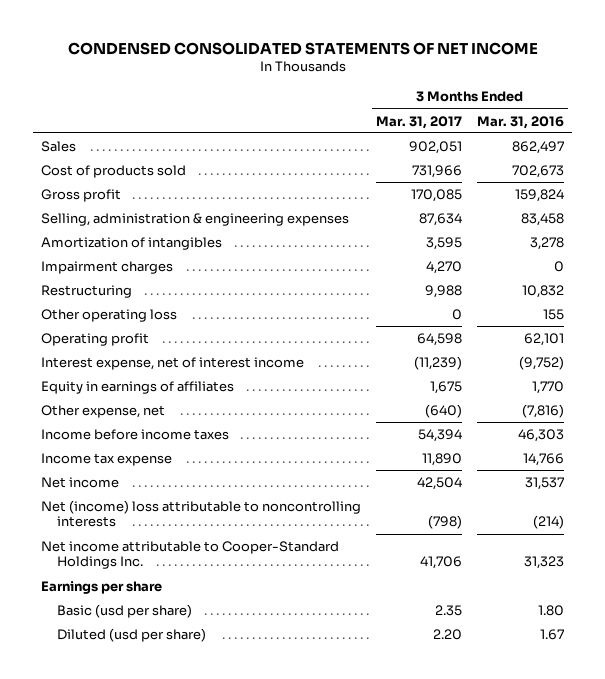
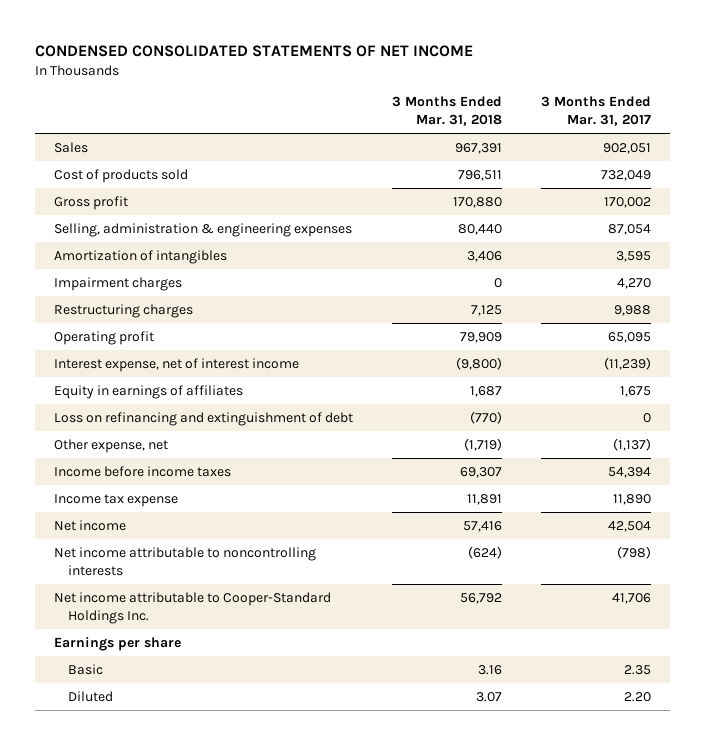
- | 3 Months Ended Mar. 31, 2017 | 3 Months Ended Mar. 31, 2016
+ | 3 Months Ended Mar. 31, 2018 | 3 Months Ended Mar. 31, 2017
- Cost of products sold | 731,966 | 702,673
- Gross profit | 170,085 | 159,824
- Selling, administration & engineering expenses | 87,634 | 83,458
+ Cost of products sold | 796,511 | 732,049
+ Gross profit | 170,880 | 170,002
+ Selling, administration & engineering expenses | 80,440 | 87,054
- Restructuring | 9,988 | 10,832
- Other operating loss | 0 | 155
- Operating profit | 64,598 | 62,101
+ Restructuring charges | 7,125 | 9,988
+ Operating profit | 79,909 | 65,095
- Other expense, net | (640) | (7,816)
+ Loss on refinancing and extinguishment of debt | (770) | 0
+ Other expense, net | (1,719) | (1,137)
- Net (income) loss attributable to noncontrolling interests | (798) | (214)
+ Net income attributable to noncontrolling interests | (624) | (798)
- Basic (usd per share) | 2.35 | 1.80
- Diluted (usd per share) | 2.20 | 1.67
+ Basic | 3.16 | 2.35
+ Diluted | 3.07 | 2.20

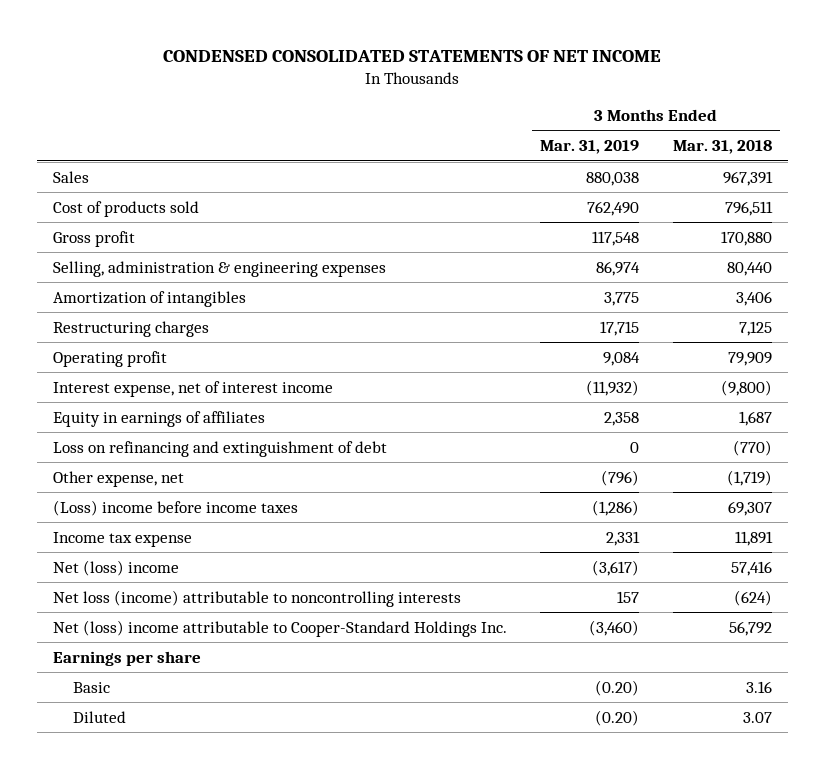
- | 3 Months Ended Mar. 31, 2018 | 3 Months Ended Mar. 31, 2017
+ | 3 Months Ended Mar. 31, 2019 | 3 Months Ended Mar. 31, 2018
- Impairment charges | 0 | 4,270
- Income before income taxes | 69,307 | 54,394
+ (Loss) income before income taxes | (1,286) | 69,307
- Net income | 57,416 | 42,504
- Net income attributable to noncontrolling interests | (624) | (798)
- Net income attributable to Cooper-Standard Holdings Inc. | 56,792 | 41,706
+ Net (loss) income | (3,617) | 57,416
+ Net loss (income) attributable to noncontrolling interests | 157 | (624)
+ Net (loss) income attributable to Cooper-Standard Holdings Inc. | (3,460) | 56,792

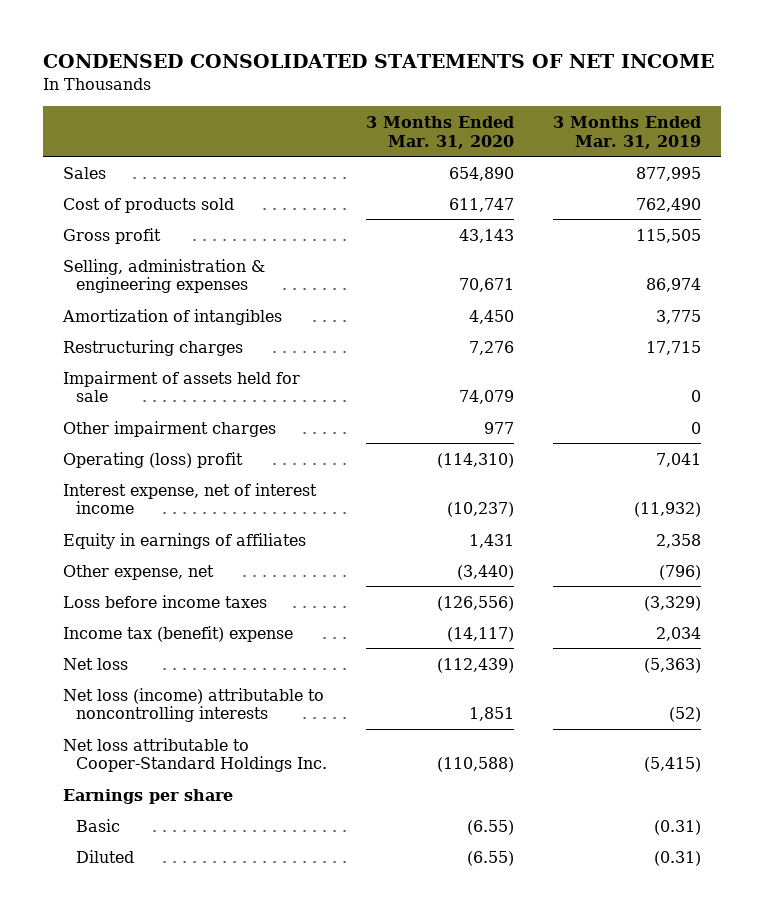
- | 3 Months Ended Mar. 31, 2019 | 3 Months Ended Mar. 31, 2018
+ | 3 Months Ended Mar. 31, 2020 | 3 Months Ended Mar. 31, 2019
- Sales | 880,038 | 967,391
+ Sales | 654,890 | 877,995
- Gross profit | 117,548 | 170,880
+ Gross profit | 43,143 | 115,505
- Operating profit | 9,084 | 79,909
+ Impairment of assets held for sale | 74,079 | 0
+ Other impairment charges | 977 | 0
+ Operating (loss) profit | (114,310) | 7,041
- Loss on refinancing and extinguishment of debt | 0 | (770)
- (Loss) income before income taxes | (1,286) | 69,307
- Income tax expense | 2,331 | 11,891
- Net (loss) income | (3,617) | 57,416
- Net loss (income) attributable to noncontrolling interests | 157 | (624)
- Net (loss) income attributable to Cooper-Standard Holdings Inc. | (3,460) | 56,792
+ Loss before income taxes | (126,556) | (3,329)
+ Income tax (benefit) expense | (14,117) | 2,034
+ Net loss | (112,439) | (5,363)
+ Net loss (income) attributable to noncontrolling interests | 1,851 | (52)
+ Net loss attributable to Cooper-Standard Holdings Inc. | (110,588) | (5,415)
- Basic | (0.20) | 3.16
- Diluted | (0.20) | 3.07
+ Basic | (6.55) | (0.31)
+ Diluted | (6.55) | (0.31)

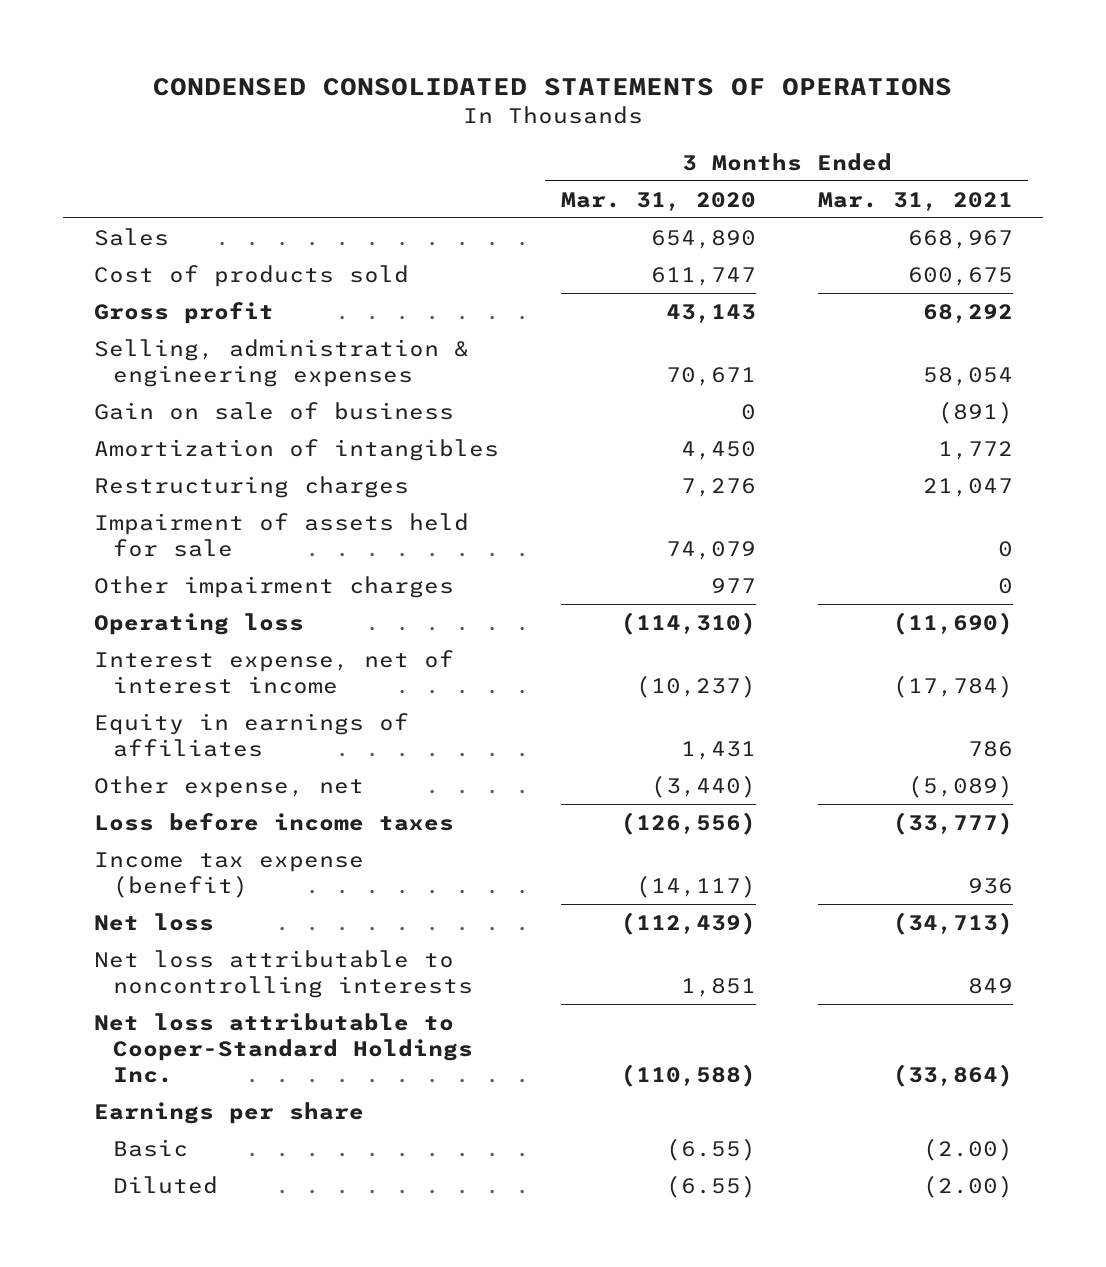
- CONDENSED CONSOLIDATED STATEMENTS OF NET INCOME
+ CONDENSED CONSOLIDATED STATEMENTS OF OPERATIONS
- | 3 Months Ended Mar. 31, 2020 | 3 Months Ended Mar. 31, 2019
+ | 3 Months Ended Mar. 31, 2020 | 3 Months Ended Mar. 31, 2021
+ Gain on sale of business | 0 | (891)
- Operating (loss) profit | (114,310) | 7,041
+ Operating loss | (114,310) | (11,690)
- Income tax (benefit) expense | (14,117) | 2,034
+ Income tax expense (benefit) | (14,117) | 936
- Net loss (income) attributable to noncontrolling interests | 1,851 | (52)
+ Net loss attributable to noncontrolling interests | 1,851 | 849

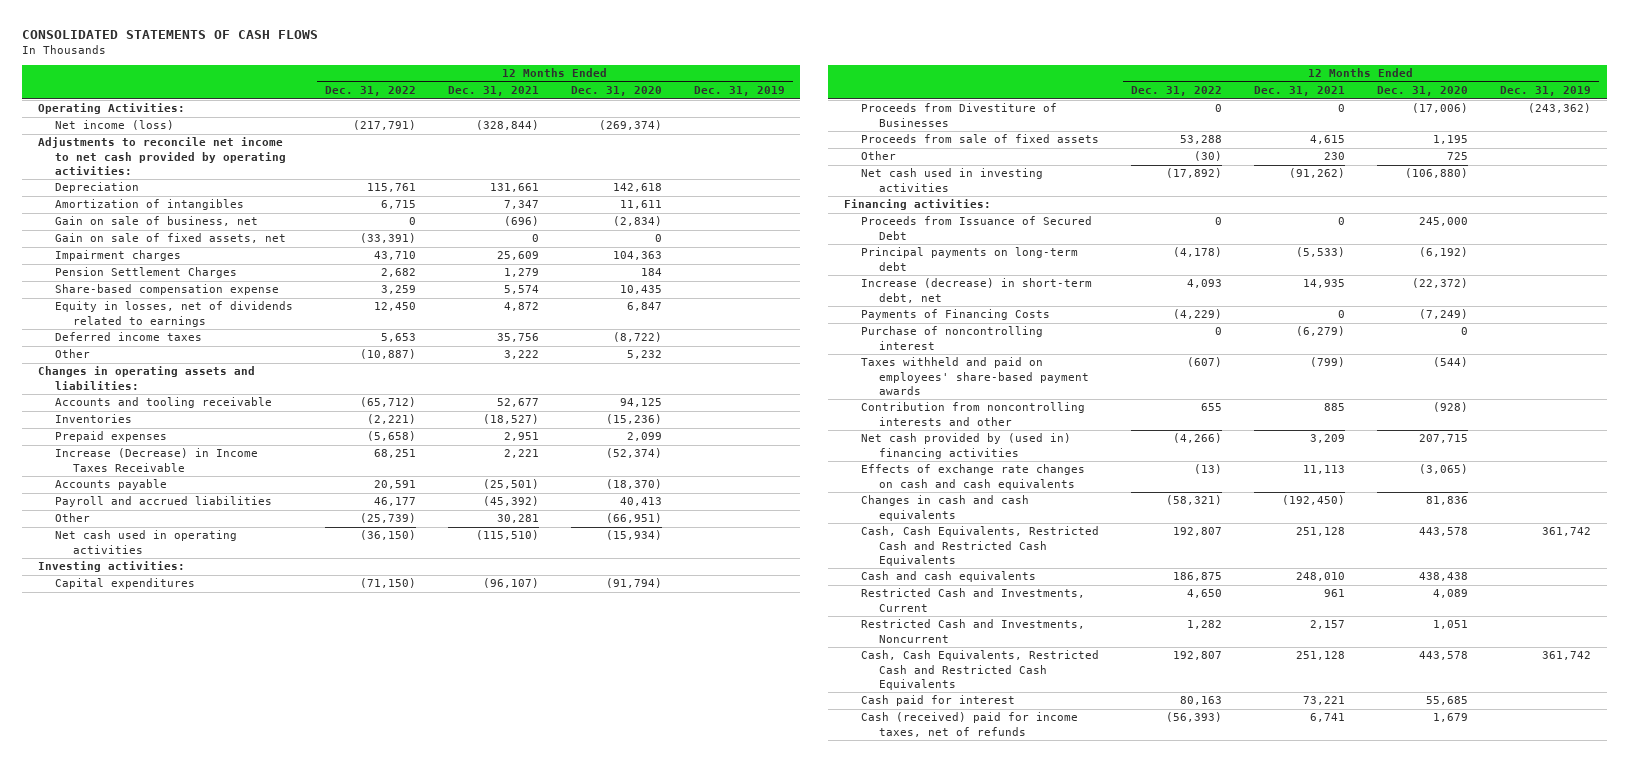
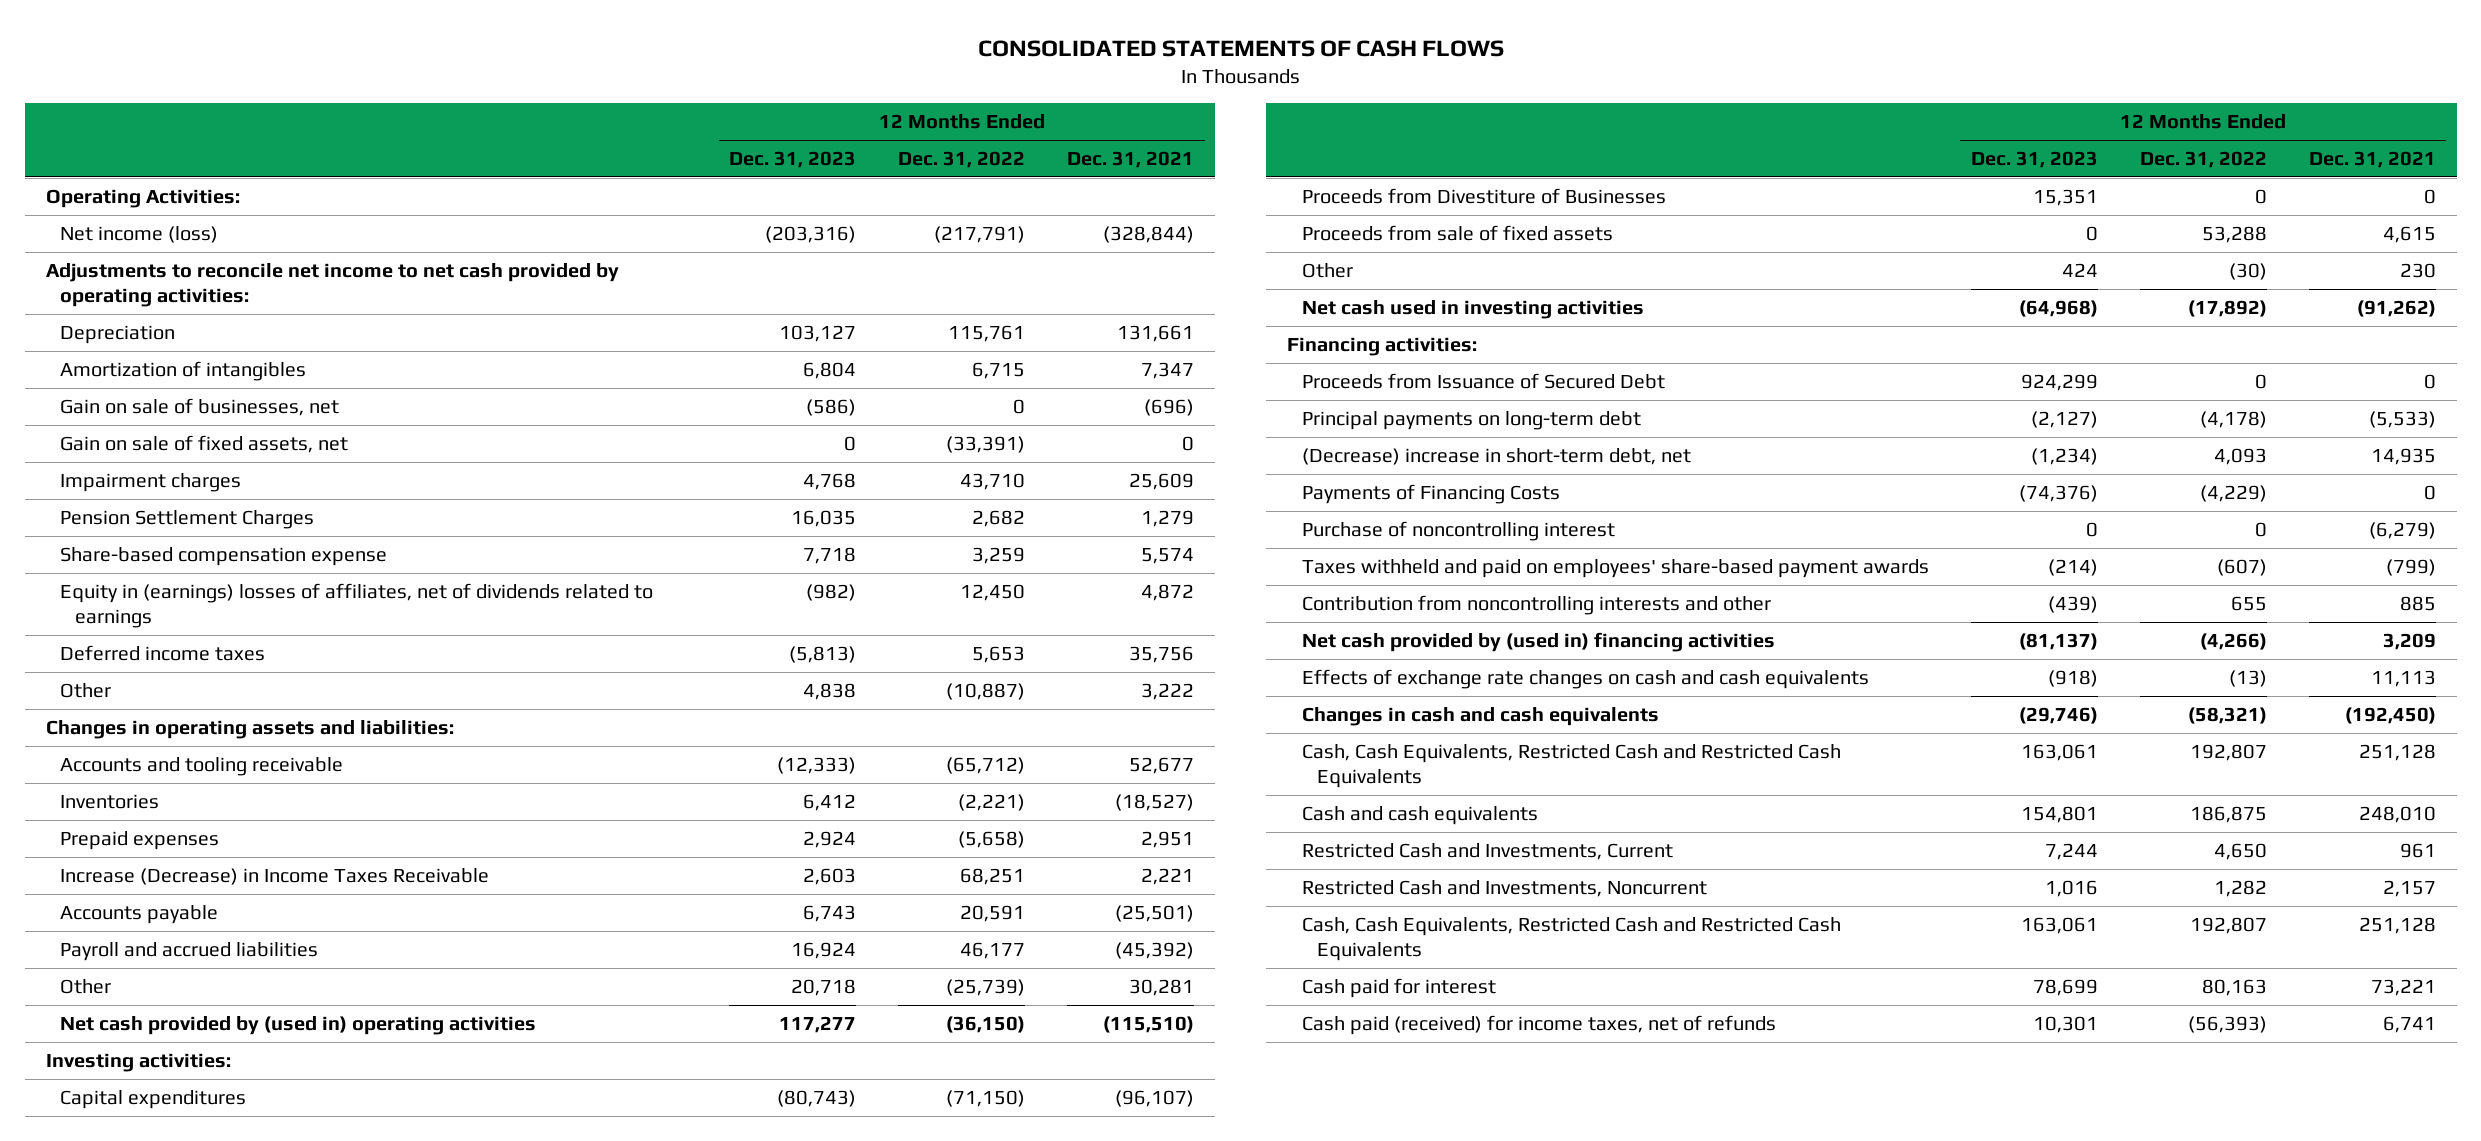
- | 12 Months Ended Dec. 31, 2022 | 12 Months Ended Dec. 31, 2021 | 12 Months Ended Dec. 31, 2020 | 12 Months Ended Dec. 31, 2019
+ | 12 Months Ended Dec. 31, 2023 | 12 Months Ended Dec. 31, 2022 | 12 Months Ended Dec. 31, 2021
- Gain on sale of business, net | 0 | (696) | (2,834) |
+ Gain on sale of businesses, net | (586) | 0 | (696)
- Equity in losses, net of dividends related to earnings | 12,450 | 4,872 | 6,847 |
+ Equity in (earnings) losses of affiliates, net of dividends related to earnings | (982) | 12,450 | 4,872
- Net cash used in operating activities | (36,150) | (115,510) | (15,934) |
+ Net cash provided by (used in) operating activities | 117,277 | (36,150) | (115,510)
- Increase (decrease) in short-term debt, net | 4,093 | 14,935 | (22,372) |
+ (Decrease) increase in short-term debt, net | (1,234) | 4,093 | 14,935
- Cash (received) paid for income taxes, net of refunds | (56,393) | 6,741 | 1,679 |
+ Cash paid (received) for income taxes, net of refunds | 10,301 | (56,393) | 6,741

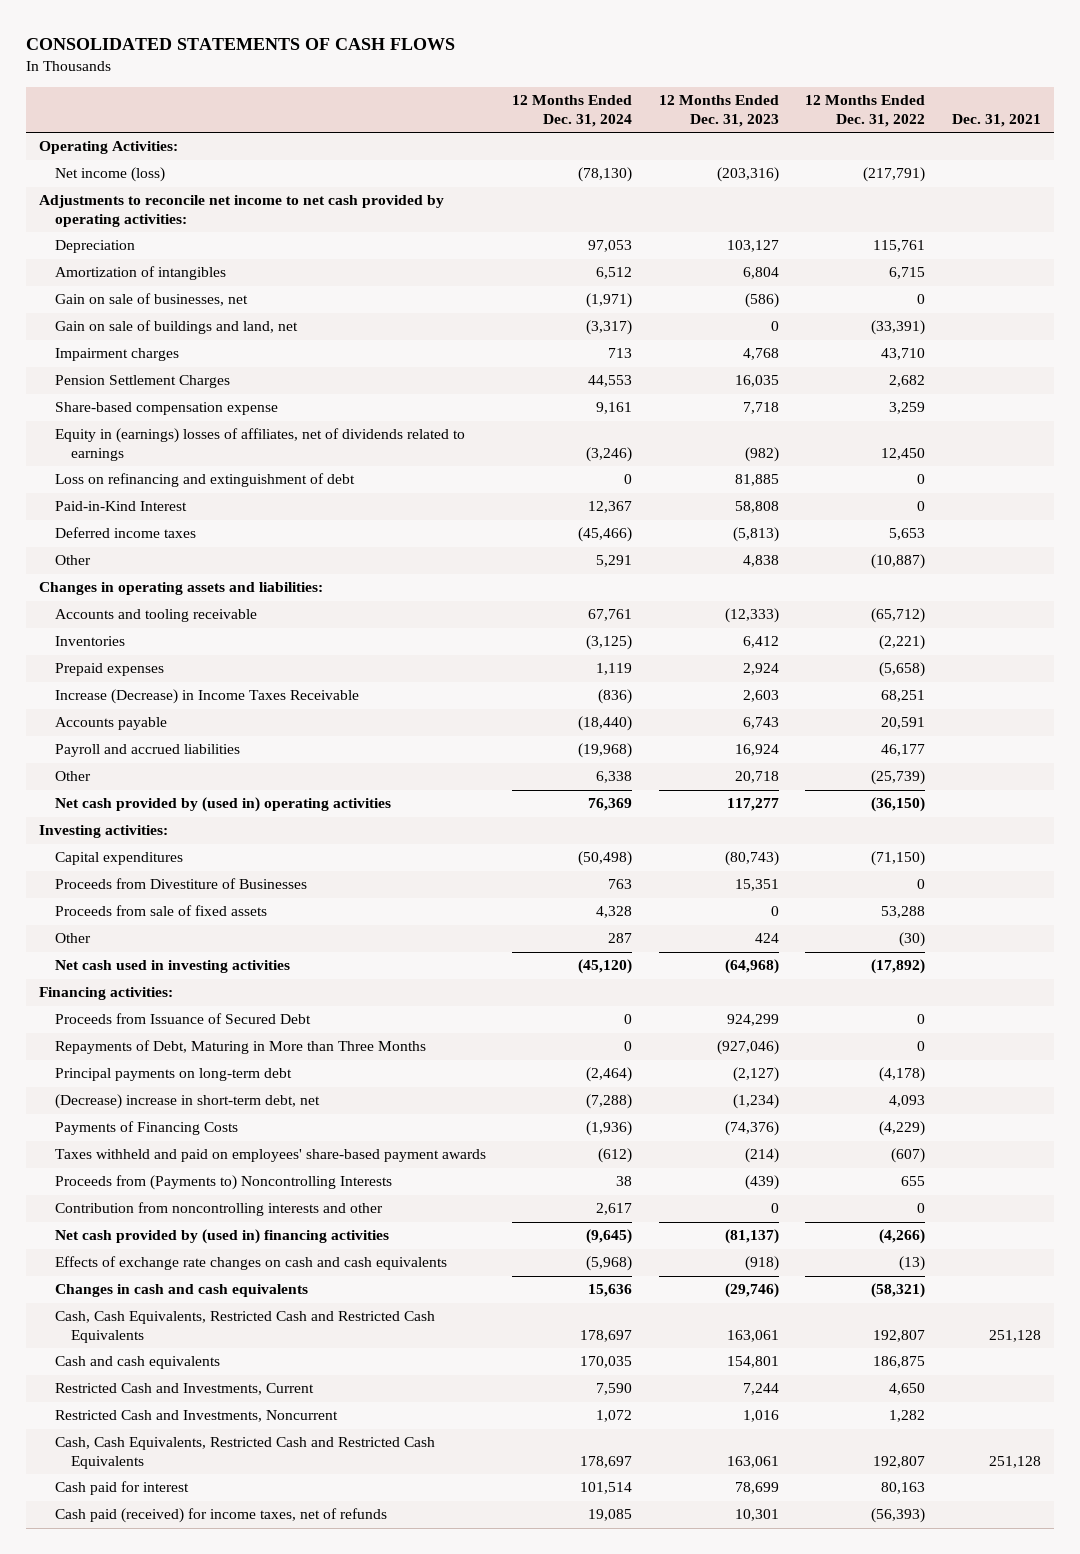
- | 12 Months Ended Dec. 31, 2023 | 12 Months Ended Dec. 31, 2022 | 12 Months Ended Dec. 31, 2021
+ | 12 Months Ended Dec. 31, 2024 | 12 Months Ended Dec. 31, 2023 | 12 Months Ended Dec. 31, 2022 | Dec. 31, 2021
- Gain on sale of fixed assets, net | 0 | (33,391) | 0
+ Gain on sale of buildings and land, net | (3,317) | 0 | (33,391) |
+ Loss on refinancing and extinguishment of debt | 0 | 81,885 | 0 |
+ Paid-in-Kind Interest | 12,367 | 58,808 | 0 |
+ Repayments of Debt, Maturing in More than Three Months | 0 | (927,046) | 0 |
- Purchase of noncontrolling interest | 0 | 0 | (6,279)
- Contribution from noncontrolling interests and other | (439) | 655 | 885
+ Proceeds from (Payments to) Noncontrolling Interests | 38 | (439) | 655 |
+ Contribution from noncontrolling interests and other | 2,617 | 0 | 0 |

